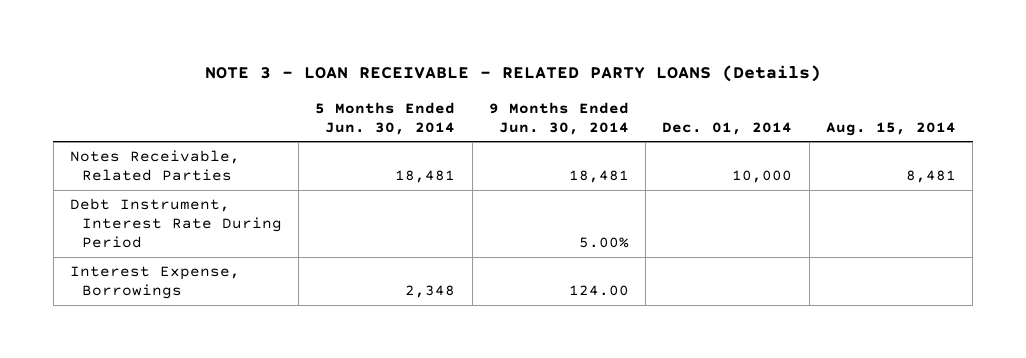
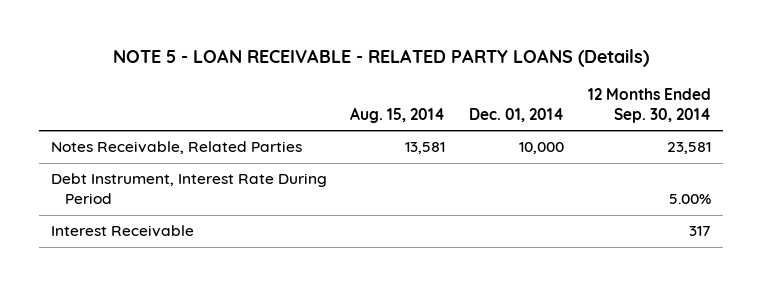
- NOTE 3 - LOAN RECEIVABLE - RELATED PARTY LOANS (Details)
+ NOTE 5 - LOAN RECEIVABLE - RELATED PARTY LOANS (Details)
- | 5 Months Ended Jun. 30, 2014 | 9 Months Ended Jun. 30, 2014 | Dec. 01, 2014 | Aug. 15, 2014
+ | Aug. 15, 2014 | Dec. 01, 2014 | 12 Months Ended Sep. 30, 2014
- Notes Receivable, Related Parties | 18,481 | 18,481 | 10,000 | 8,481
+ Notes Receivable, Related Parties | 13,581 | 10,000 | 23,581
- Interest Expense, Borrowings | 2,348 | 124.00 | |
+ Interest Receivable | | | 317

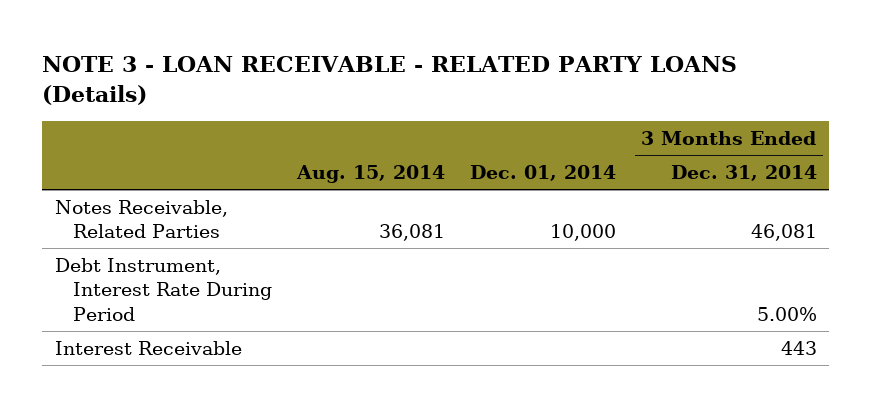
- NOTE 5 - LOAN RECEIVABLE - RELATED PARTY LOANS (Details)
+ NOTE 3 - LOAN RECEIVABLE - RELATED PARTY LOANS (Details)
- | Aug. 15, 2014 | Dec. 01, 2014 | 12 Months Ended Sep. 30, 2014
+ | Aug. 15, 2014 | Dec. 01, 2014 | 3 Months Ended Dec. 31, 2014
- Notes Receivable, Related Parties | 13,581 | 10,000 | 23,581
+ Notes Receivable, Related Parties | 36,081 | 10,000 | 46,081

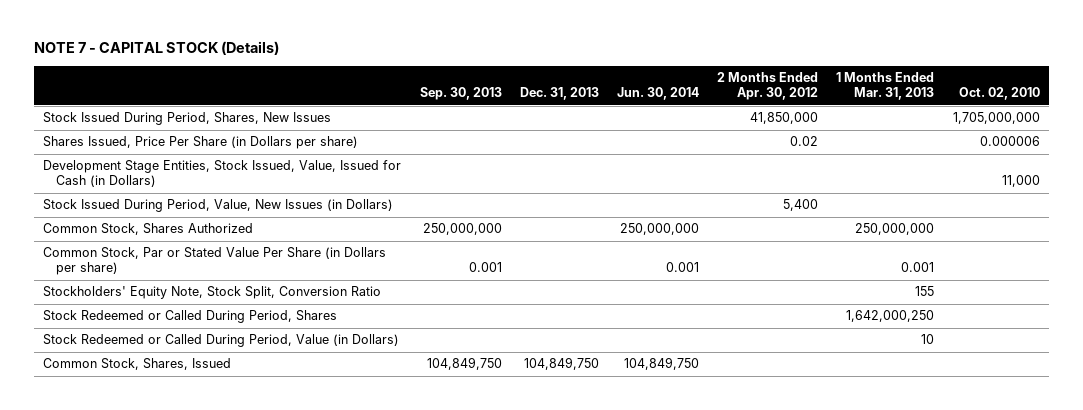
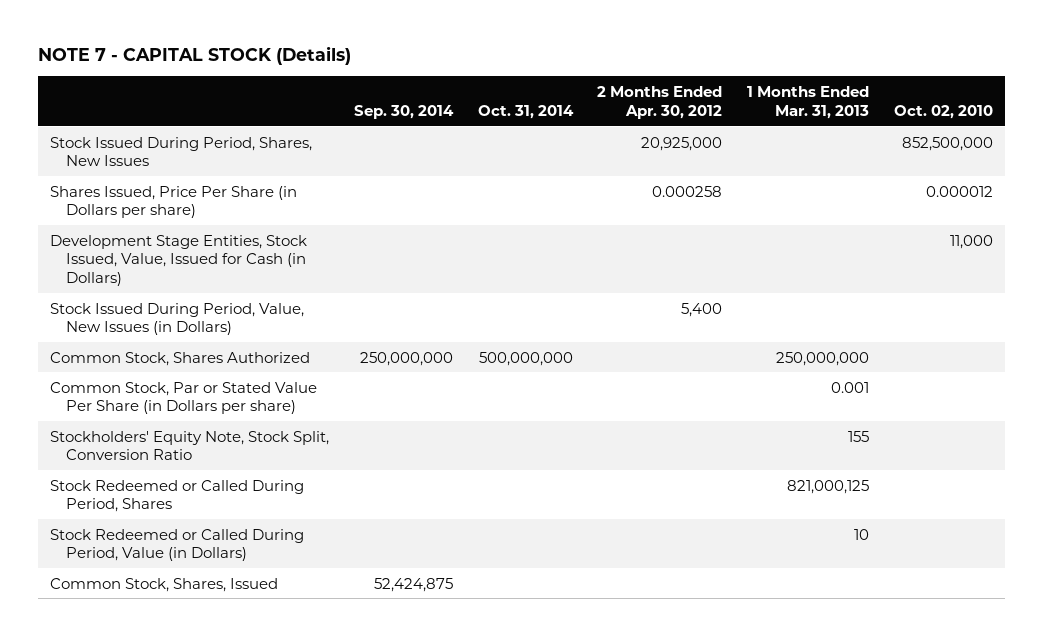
- | Sep. 30, 2013 | Dec. 31, 2013 | Jun. 30, 2014 | 2 Months Ended Apr. 30, 2012 | 1 Months Ended Mar. 31, 2013 | Oct. 02, 2010
+ | Sep. 30, 2014 | Oct. 31, 2014 | 2 Months Ended Apr. 30, 2012 | 1 Months Ended Mar. 31, 2013 | Oct. 02, 2010
- Stock Issued During Period, Shares, New Issues | | | | 41,850,000 | | 1,705,000,000
- Shares Issued, Price Per Share (in Dollars per share) | | | | 0.02 | | 0.000006
+ Stock Issued During Period, Shares, New Issues | | | 20,925,000 | | 852,500,000
+ Shares Issued, Price Per Share (in Dollars per share) | | | 0.000258 | | 0.000012
- Stock Redeemed or Called During Period, Shares | | | | | 1,642,000,250 |
+ Stock Redeemed or Called During Period, Shares | | | | 821,000,125 |

